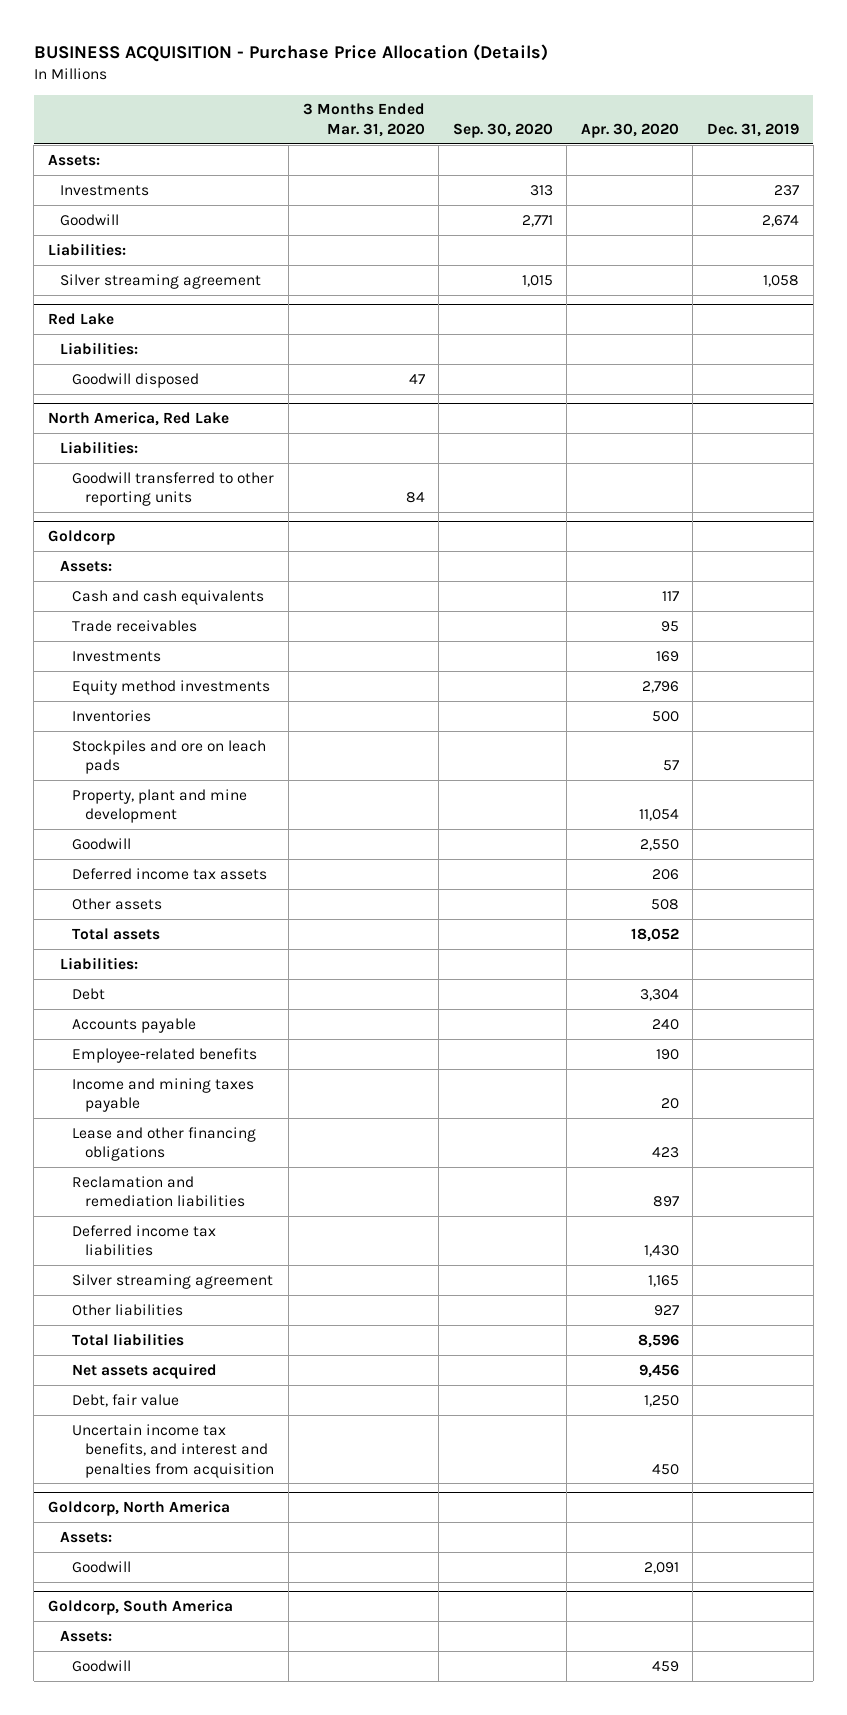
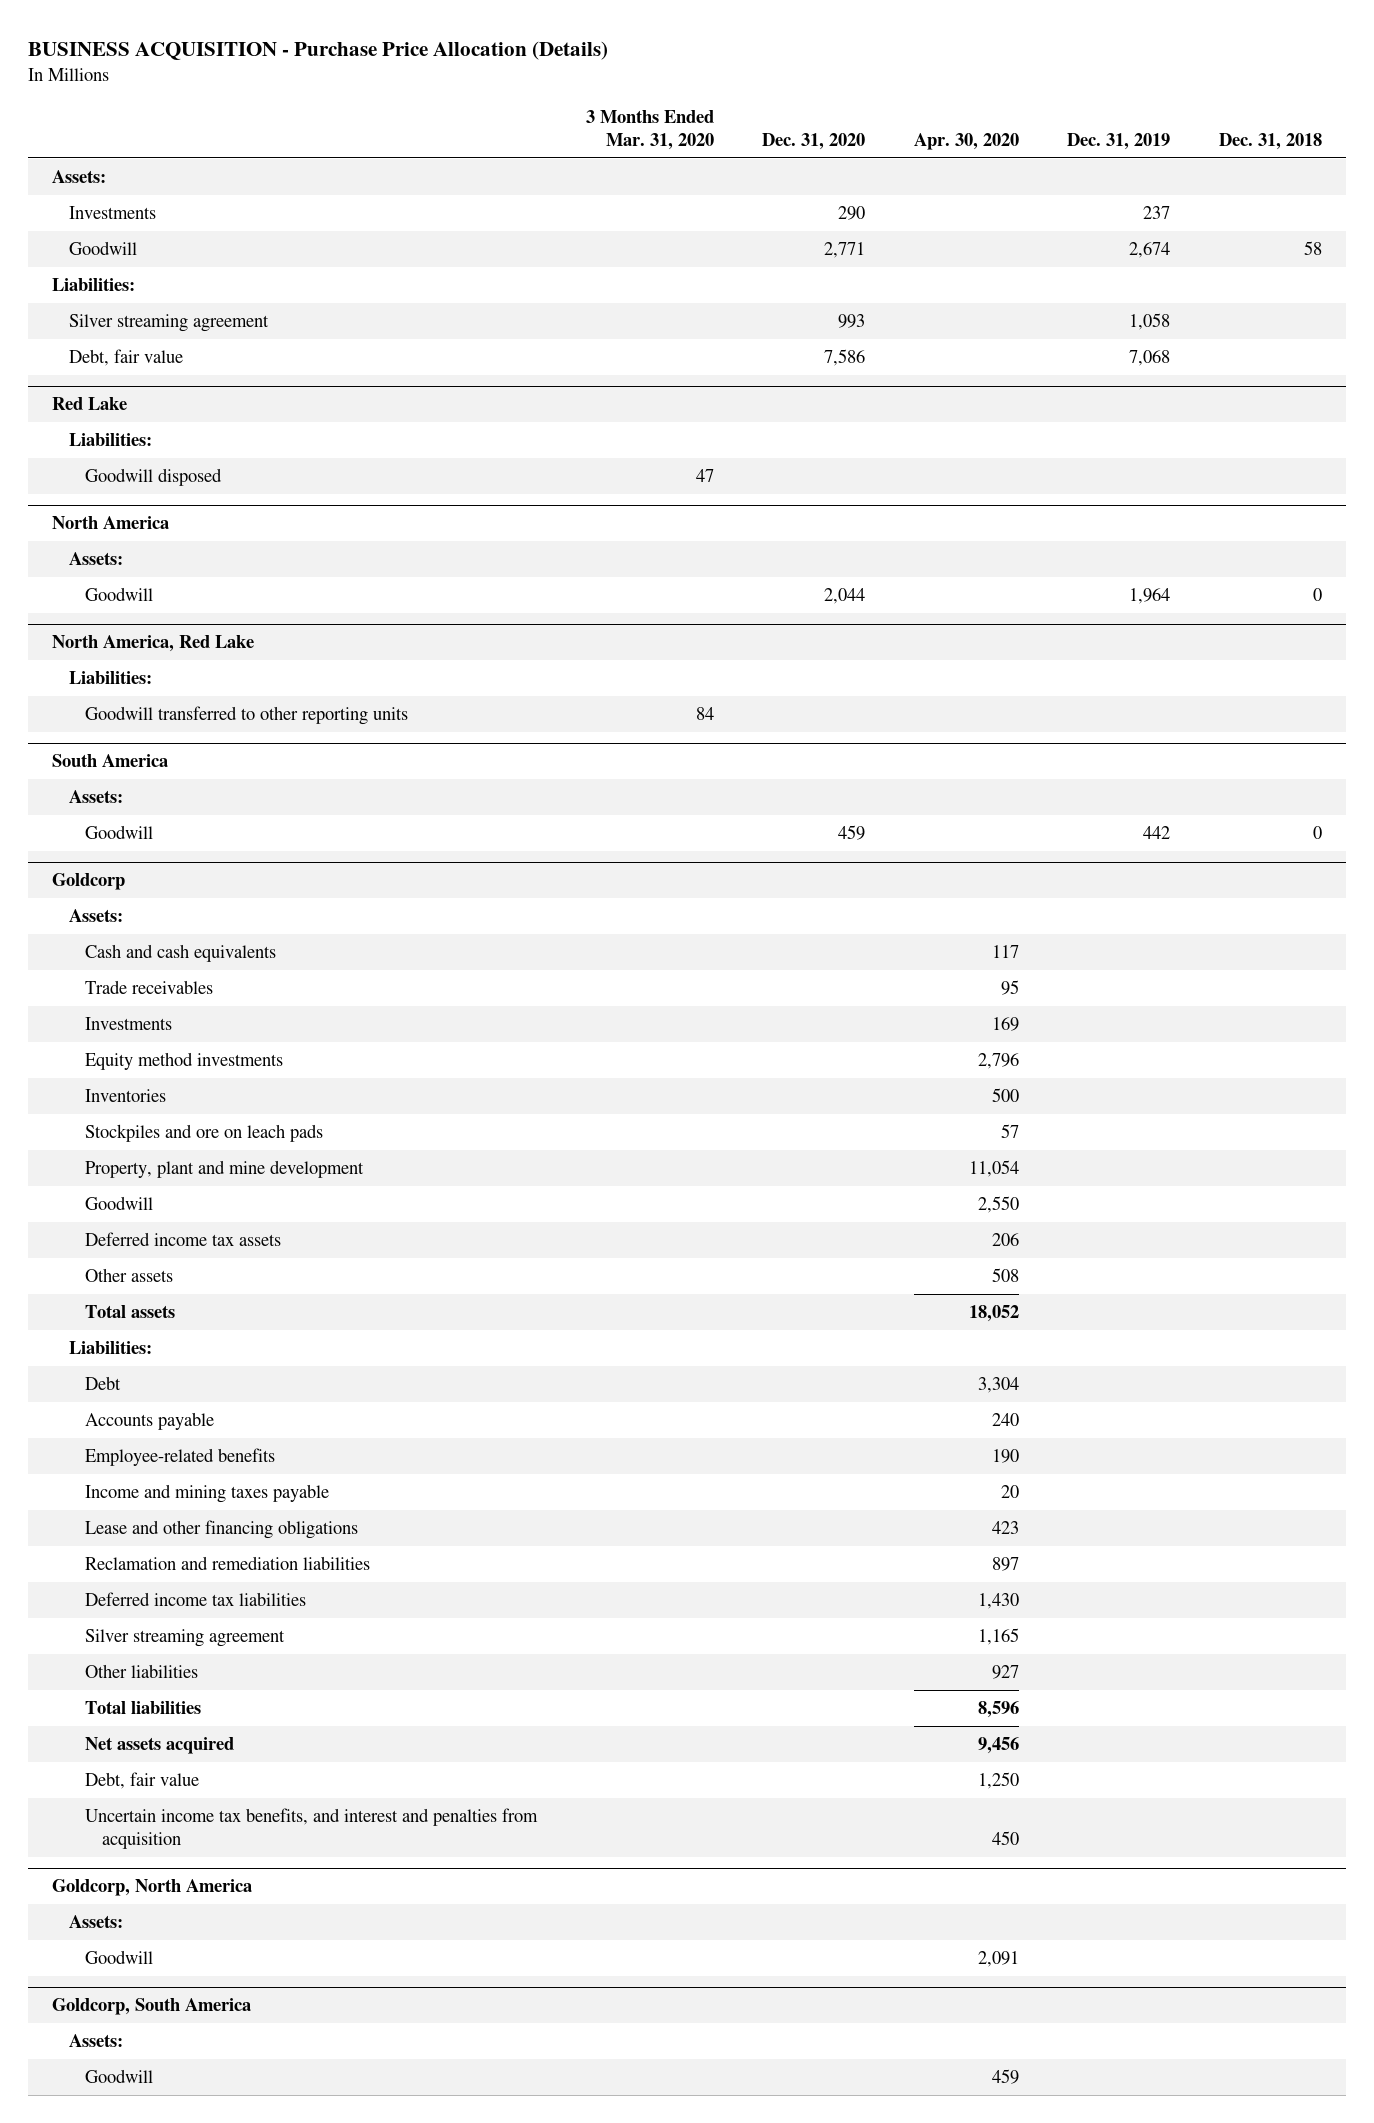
- | 3 Months Ended Mar. 31, 2020 | Sep. 30, 2020 | Apr. 30, 2020 | Dec. 31, 2019
+ | 3 Months Ended Mar. 31, 2020 | Dec. 31, 2020 | Apr. 30, 2020 | Dec. 31, 2019 | Dec. 31, 2018
+ Debt, fair value | | 7,586 | | 7,068 |
+ North America
+ Assets:
+ Goodwill | | 2,044 | | 1,964 | 0
+ South America
+ Assets:
+ Goodwill | | 459 | | 442 | 0

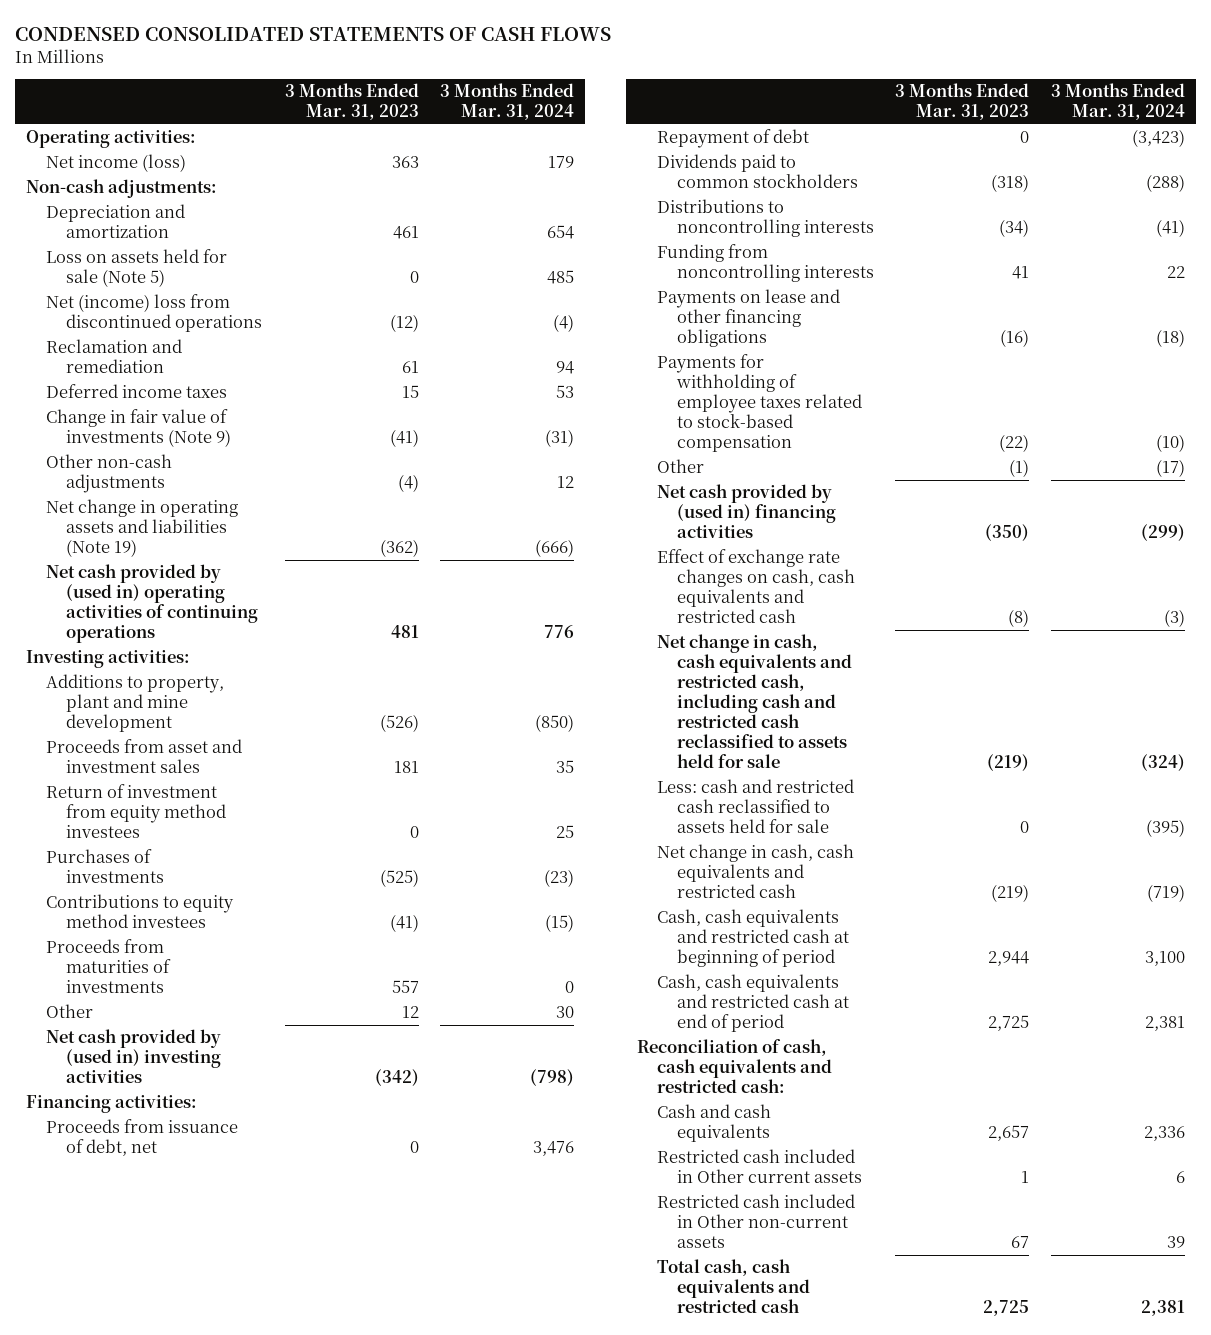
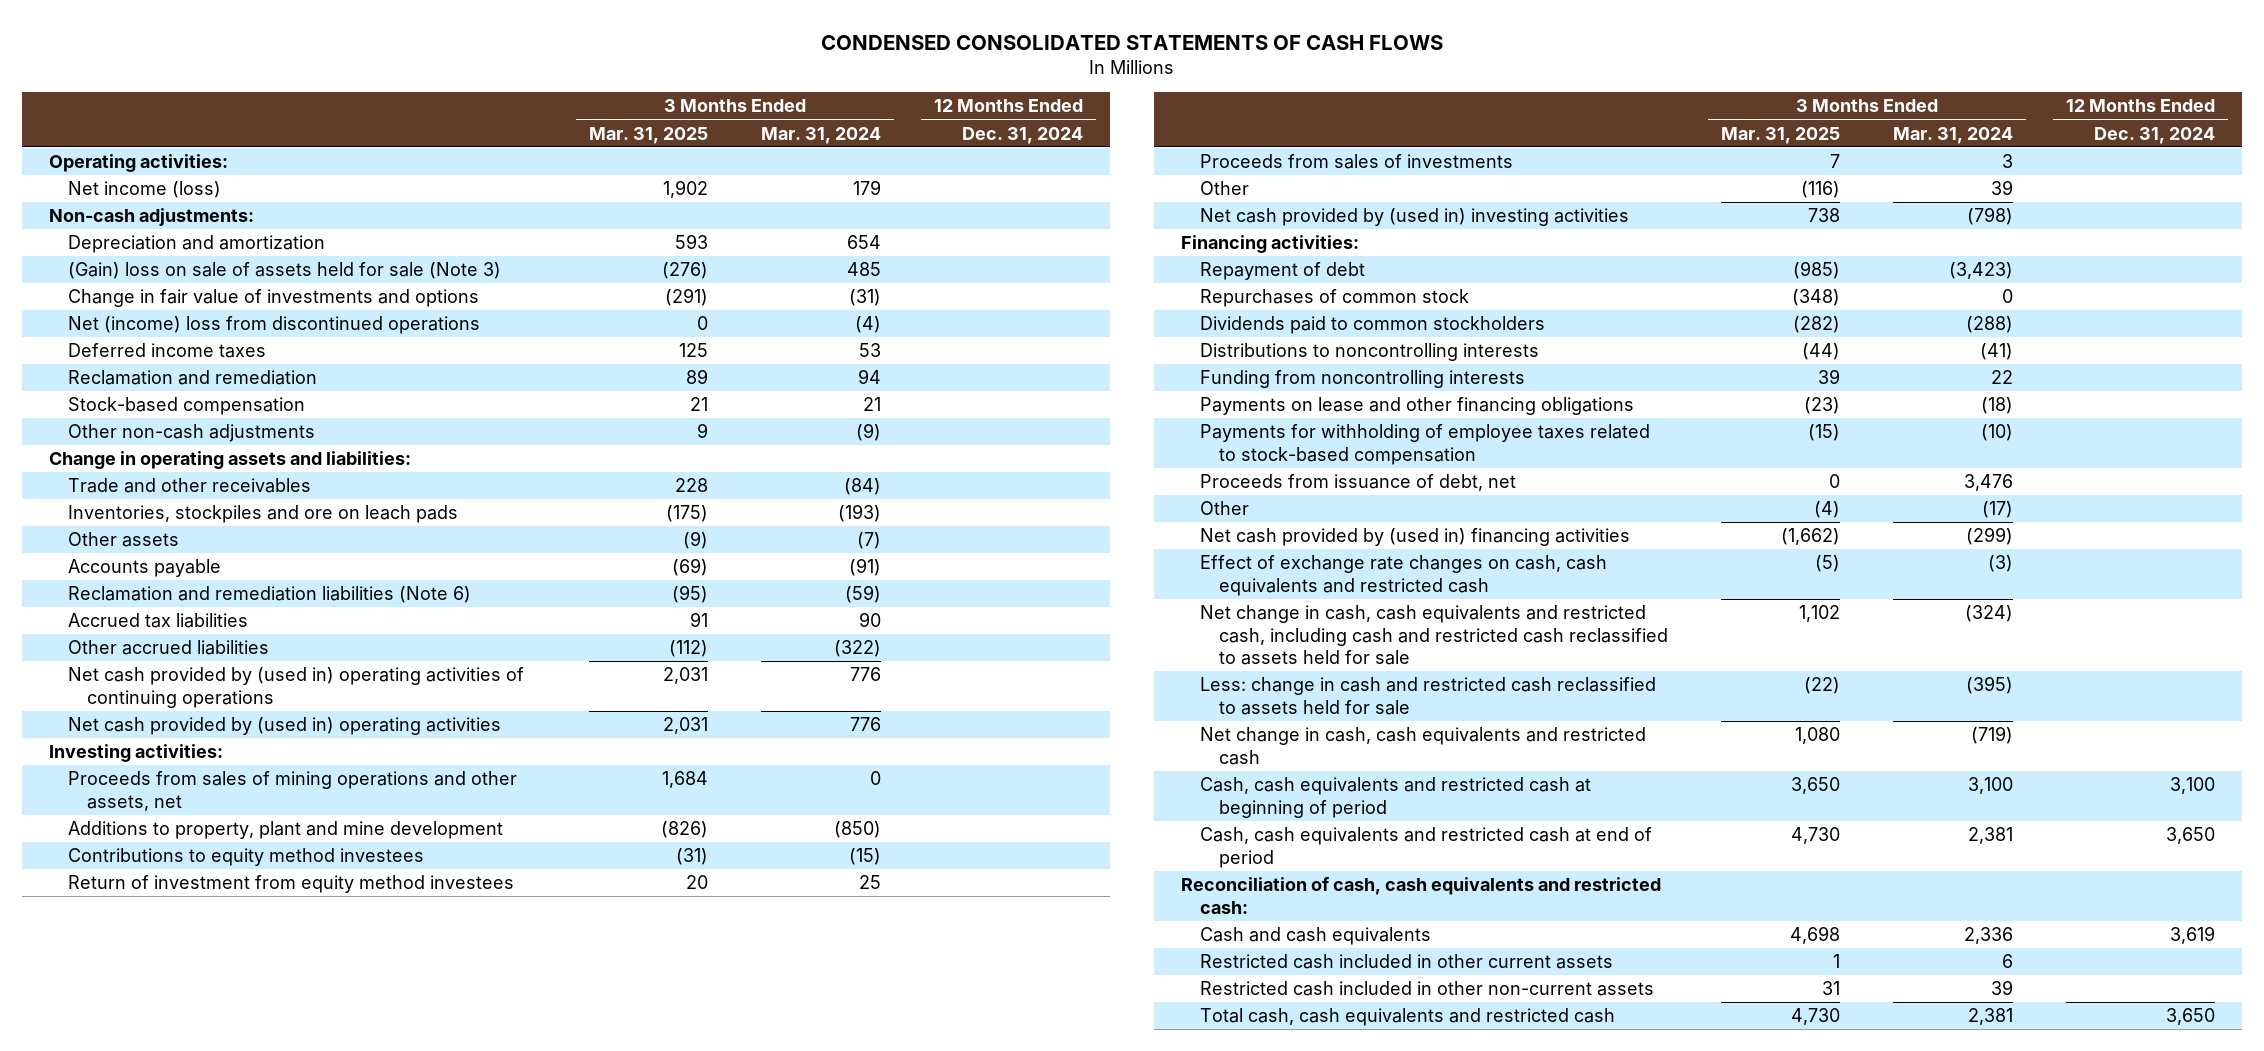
- | 3 Months Ended Mar. 31, 2023 | 3 Months Ended Mar. 31, 2024
+ | 3 Months Ended Mar. 31, 2025 | 3 Months Ended Mar. 31, 2024 | 12 Months Ended Dec. 31, 2024
- Loss on assets held for sale (Note 5) | 0 | 485
+ (Gain) loss on sale of assets held for sale (Note 3) | (276) | 485 |
+ Change in fair value of investments and options | (291) | (31) |
- Change in fair value of investments (Note 9) | (41) | (31)
- Other non-cash adjustments | (4) | 12
- Net change in operating assets and liabilities (Note 19) | (362) | (666)
moved down: Reclamation and remediation | 89 | 94 |
+ Stock-based compensation | 21 | 21 |
+ Other non-cash adjustments | 9 | (9) |
+ Change in operating assets and liabilities:
+ Trade and other receivables | 228 | (84) |
+ Inventories, stockpiles and ore on leach pads | (175) | (193) |
+ Other assets | (9) | (7) |
+ Accounts payable | (69) | (91) |
+ Reclamation and remediation liabilities (Note 6) | (95) | (59) |
+ Accrued tax liabilities | 91 | 90 |
+ Other accrued liabilities | (112) | (322) |
+ Net cash provided by (used in) operating activities | 2,031 | 776 |
+ Proceeds from sales of mining operations and other assets, net | 1,684 | 0 |
- Proceeds from asset and investment sales | 181 | 35
- Purchases of investments | (525) | (23)
- Proceeds from maturities of investments | 557 | 0
- Other | 12 | 30
moved down: Return of investment from equity method investees | 20 | 25 |
+ Proceeds from sales of investments | 7 | 3 |
+ Other | (116) | 39 |
+ Repurchases of common stock | (348) | 0 |
moved down: Proceeds from issuance of debt, net | 0 | 3,476 |
- Less: cash and restricted cash reclassified to assets held for sale | 0 | (395)
+ Less: change in cash and restricted cash reclassified to assets held for sale | (22) | (395) |
- Restricted cash included in Other current assets | 1 | 6
- Restricted cash included in Other non-current assets | 67 | 39
+ Restricted cash included in other current assets | 1 | 6 |
+ Restricted cash included in other non-current assets | 31 | 39 |

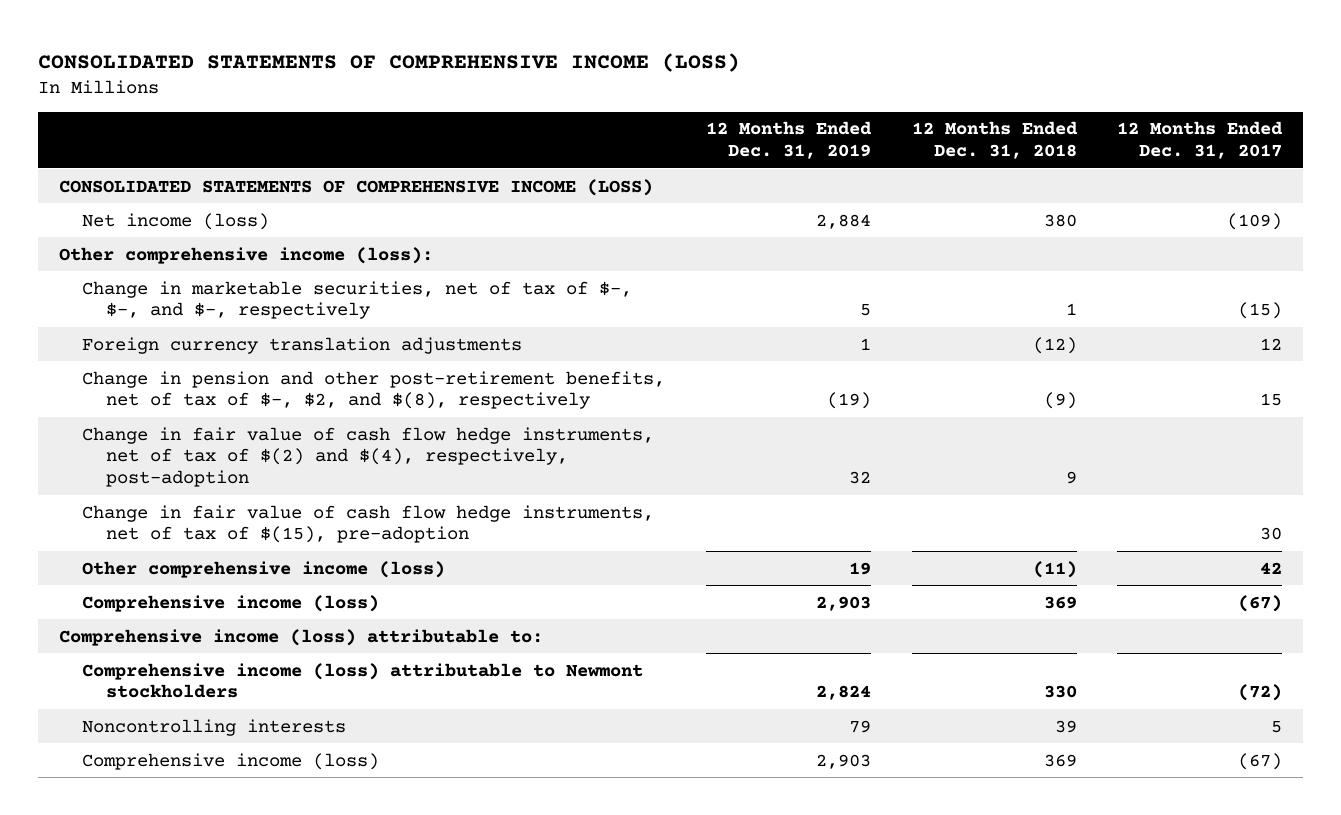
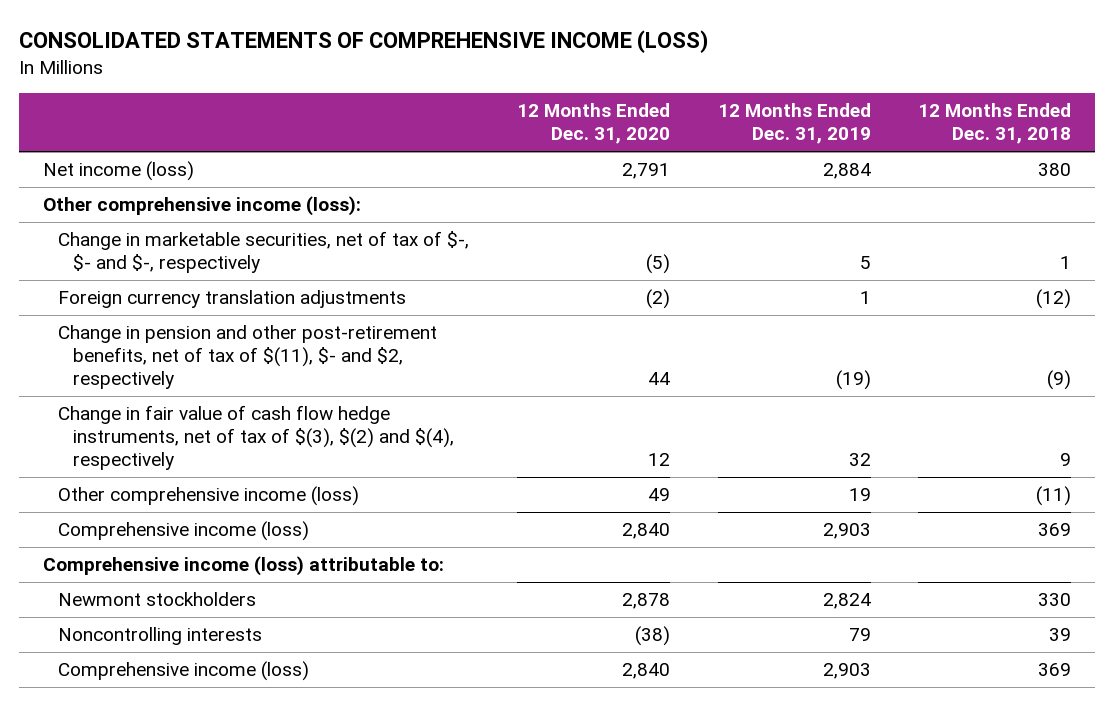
- | 12 Months Ended Dec. 31, 2019 | 12 Months Ended Dec. 31, 2018 | 12 Months Ended Dec. 31, 2017
+ | 12 Months Ended Dec. 31, 2020 | 12 Months Ended Dec. 31, 2019 | 12 Months Ended Dec. 31, 2018
- CONSOLIDATED STATEMENTS OF COMPREHENSIVE INCOME (LOSS)
- Change in marketable securities, net of tax of $-, $-, and $-, respectively | 5 | 1 | (15)
+ Change in marketable securities, net of tax of $-, $- and $-, respectively | (5) | 5 | 1
- Change in pension and other post-retirement benefits, net of tax of $-, $2, and $(8), respectively | (19) | (9) | 15
- Change in fair value of cash flow hedge instruments, net of tax of $(2) and $(4), respectively, post-adoption | 32 | 9 |
- Change in fair value of cash flow hedge instruments, net of tax of $(15), pre-adoption | | | 30
+ Change in pension and other post-retirement benefits, net of tax of $(11), $- and $2, respectively | 44 | (19) | (9)
+ Change in fair value of cash flow hedge instruments, net of tax of $(3), $(2) and $(4), respectively | 12 | 32 | 9
- Comprehensive income (loss) attributable to Newmont stockholders | 2,824 | 330 | (72)
+ Newmont stockholders | 2,878 | 2,824 | 330

